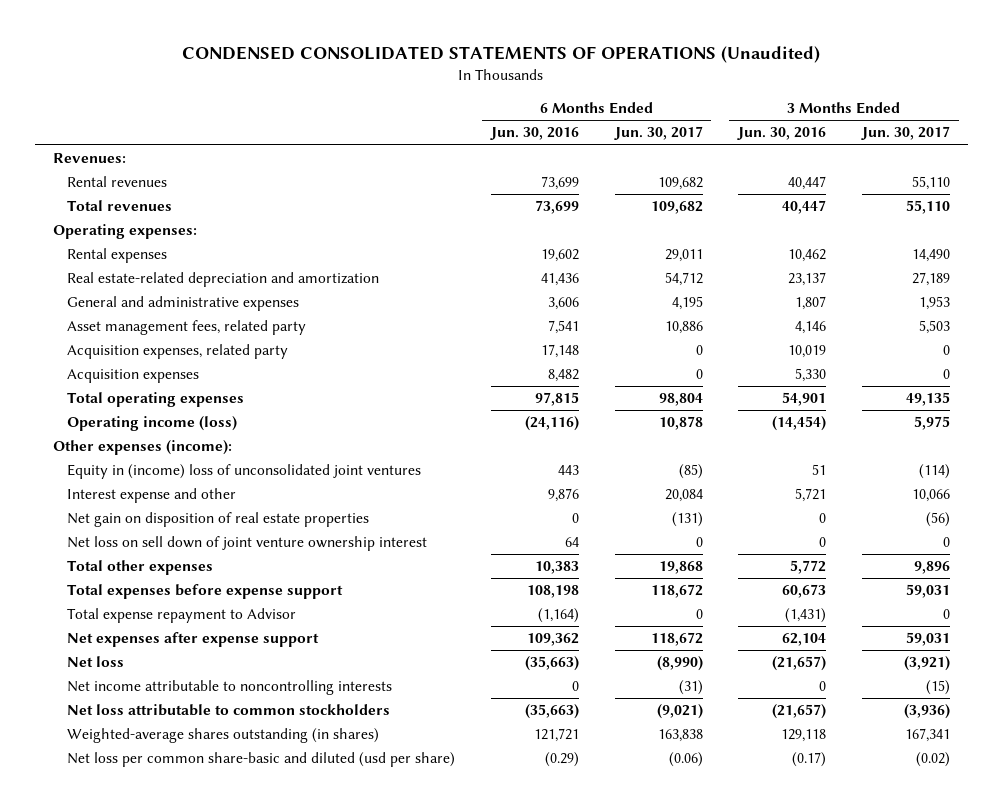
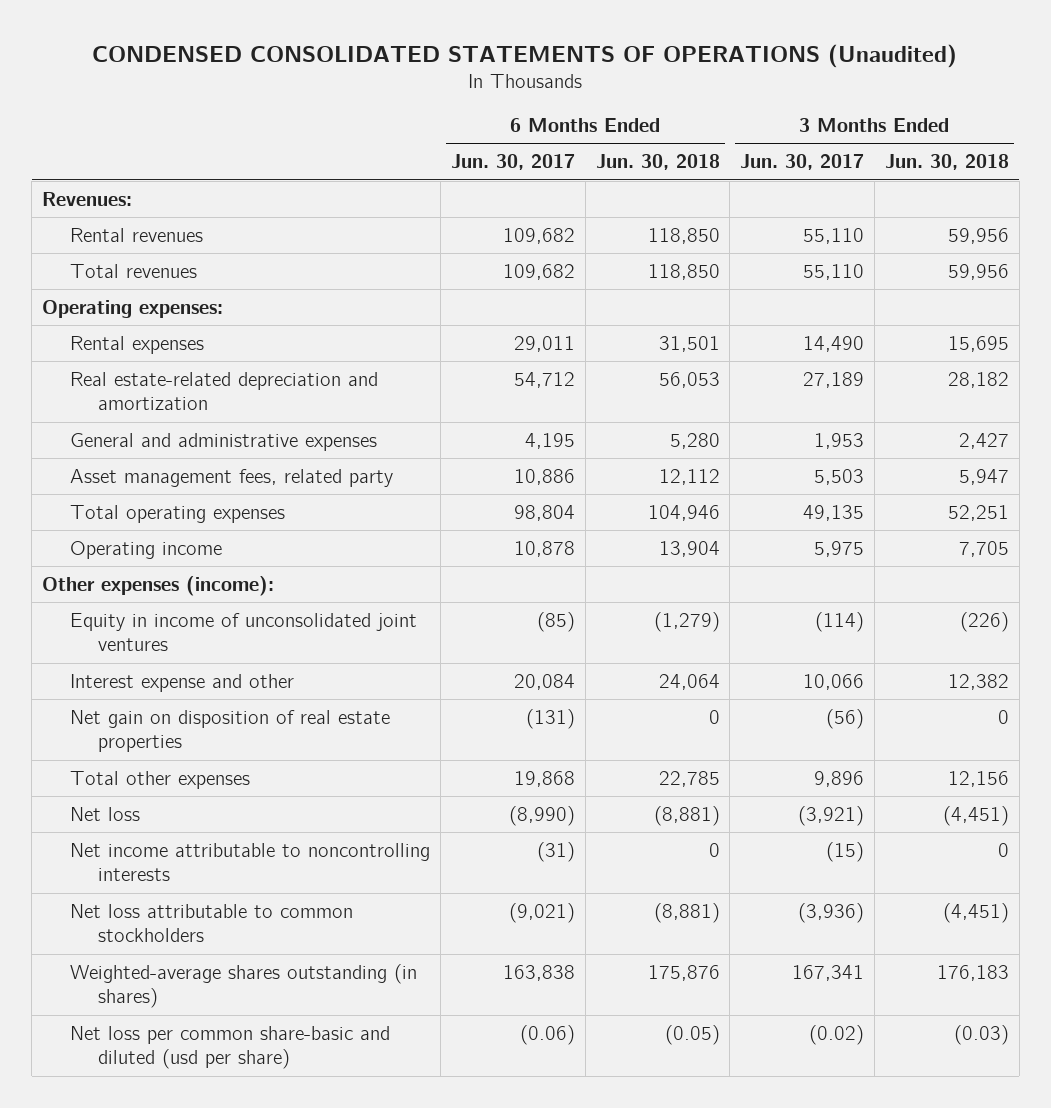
- | 6 Months Ended Jun. 30, 2016 | 6 Months Ended Jun. 30, 2017 | 3 Months Ended Jun. 30, 2016 | 3 Months Ended Jun. 30, 2017
+ | 6 Months Ended Jun. 30, 2017 | 6 Months Ended Jun. 30, 2018 | 3 Months Ended Jun. 30, 2017 | 3 Months Ended Jun. 30, 2018
- Acquisition expenses, related party | 17,148 | 0 | 10,019 | 0
- Acquisition expenses | 8,482 | 0 | 5,330 | 0
- Operating income (loss) | (24,116) | 10,878 | (14,454) | 5,975
+ Operating income | 10,878 | 13,904 | 5,975 | 7,705
- Equity in (income) loss of unconsolidated joint ventures | 443 | (85) | 51 | (114)
+ Equity in income of unconsolidated joint ventures | (85) | (1,279) | (114) | (226)
- Net loss on sell down of joint venture ownership interest | 64 | 0 | 0 | 0
- Total expenses before expense support | 108,198 | 118,672 | 60,673 | 59,031
- Total expense repayment to Advisor | (1,164) | 0 | (1,431) | 0
- Net expenses after expense support | 109,362 | 118,672 | 62,104 | 59,031

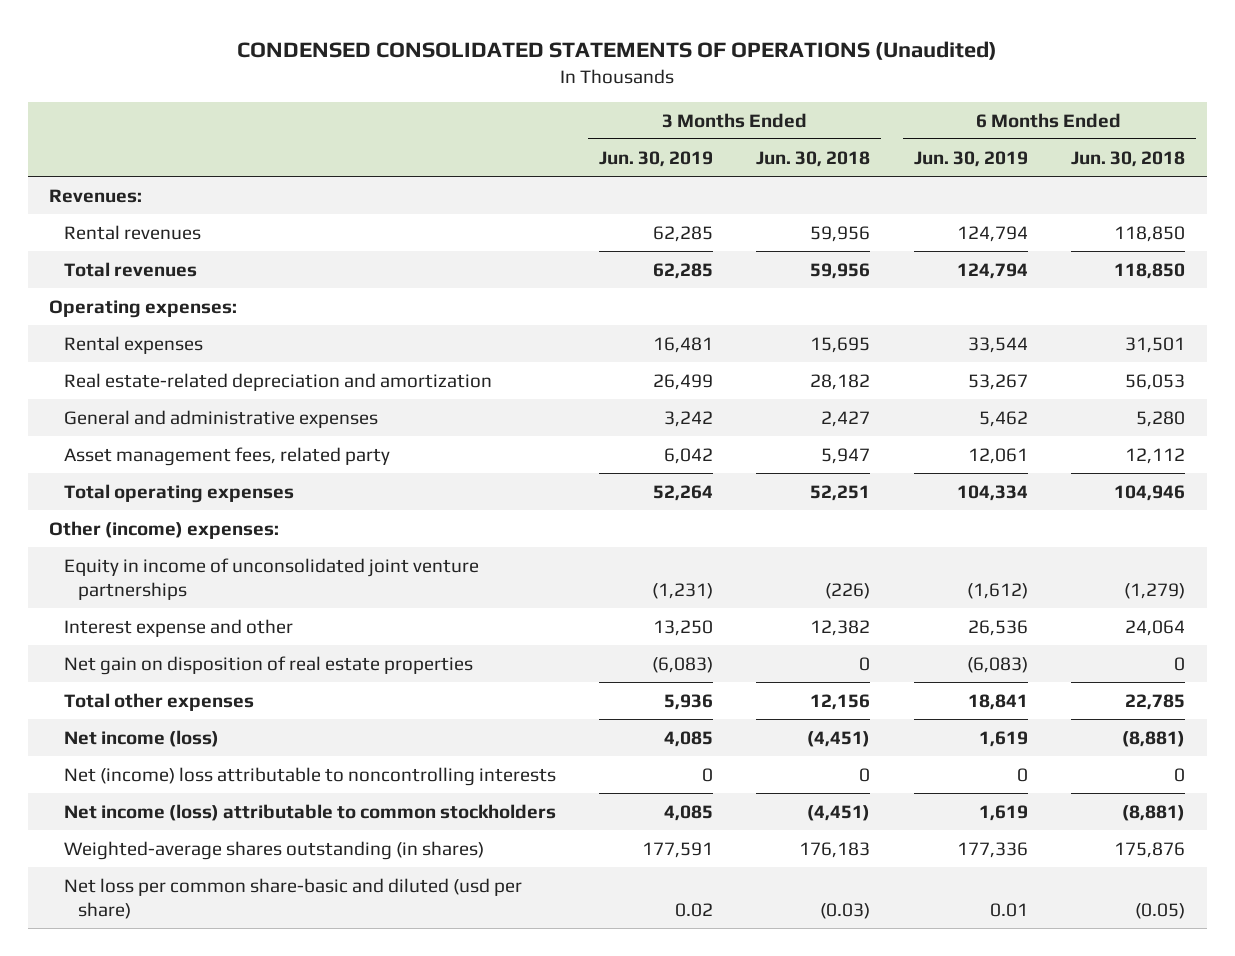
- | 6 Months Ended Jun. 30, 2017 | 6 Months Ended Jun. 30, 2018 | 3 Months Ended Jun. 30, 2017 | 3 Months Ended Jun. 30, 2018
+ | 3 Months Ended Jun. 30, 2019 | 3 Months Ended Jun. 30, 2018 | 6 Months Ended Jun. 30, 2019 | 6 Months Ended Jun. 30, 2018
- Operating income | 10,878 | 13,904 | 5,975 | 7,705
- Other expenses (income):
- Equity in income of unconsolidated joint ventures | (85) | (1,279) | (114) | (226)
+ Other (income) expenses:
+ Equity in income of unconsolidated joint venture partnerships | (1,231) | (226) | (1,612) | (1,279)
- Net loss | (8,990) | (8,881) | (3,921) | (4,451)
- Net income attributable to noncontrolling interests | (31) | 0 | (15) | 0
- Net loss attributable to common stockholders | (9,021) | (8,881) | (3,936) | (4,451)
+ Net income (loss) | 4,085 | (4,451) | 1,619 | (8,881)
+ Net (income) loss attributable to noncontrolling interests | 0 | 0 | 0 | 0
+ Net income (loss) attributable to common stockholders | 4,085 | (4,451) | 1,619 | (8,881)

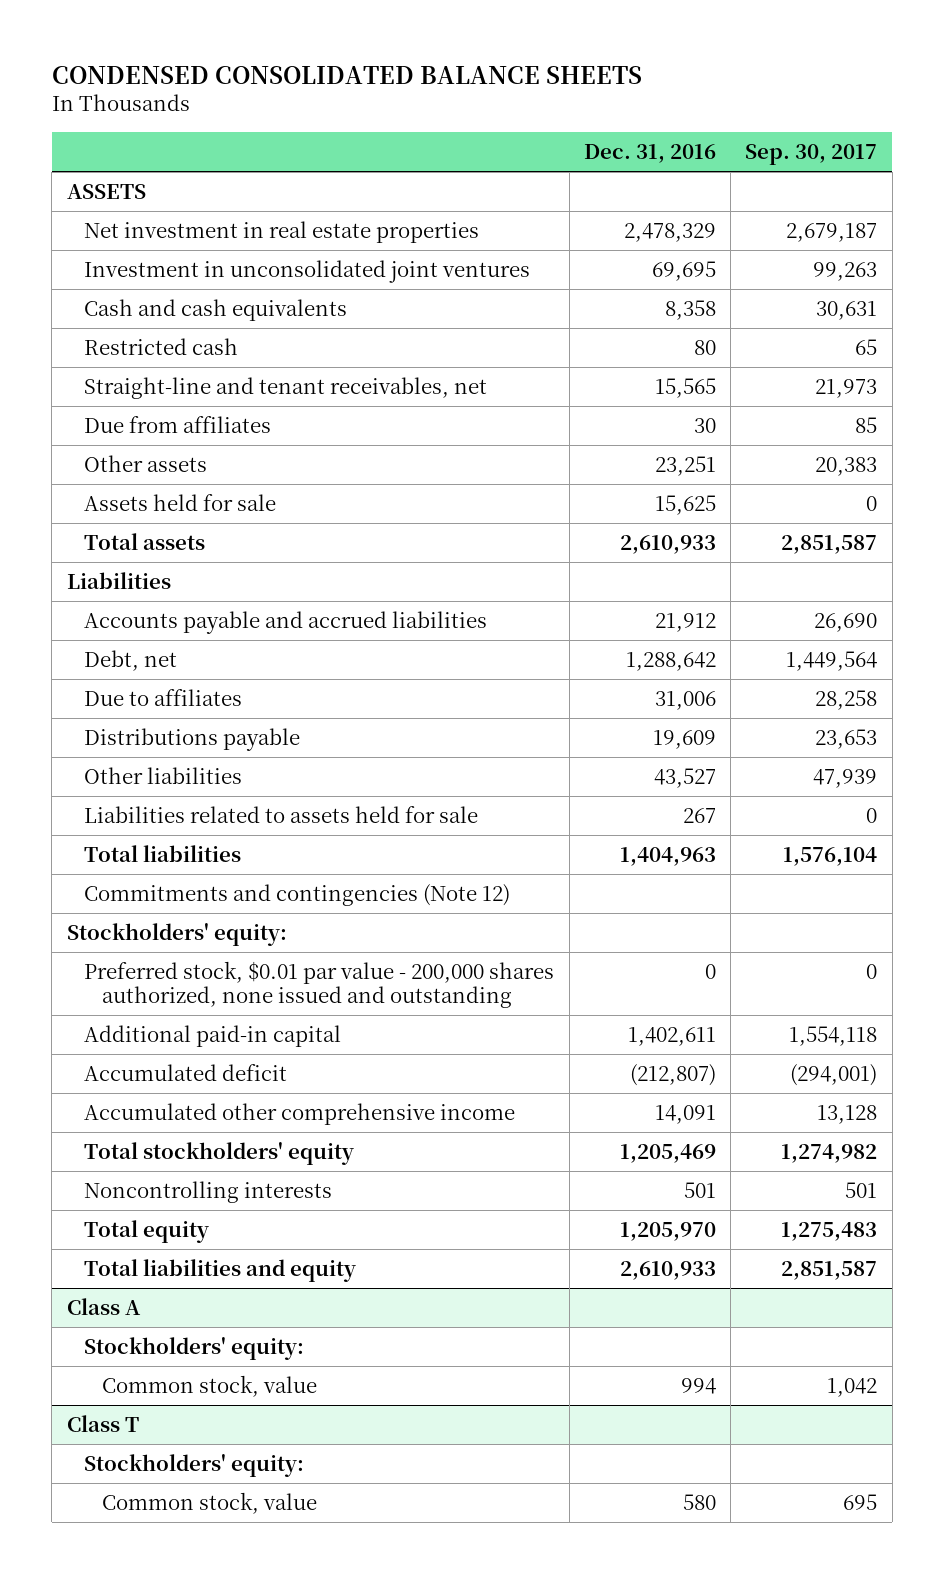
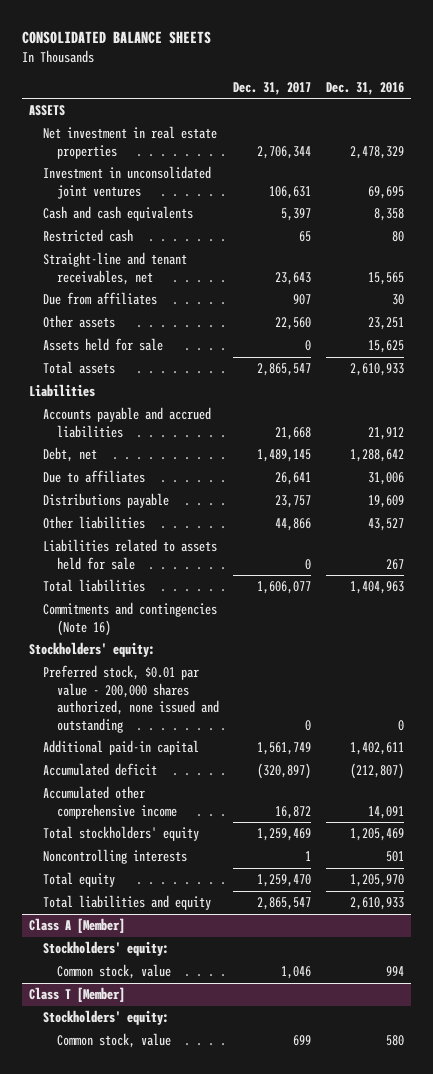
- CONDENSED CONSOLIDATED BALANCE SHEETS
+ CONSOLIDATED BALANCE SHEETS
- | Dec. 31, 2016 | Sep. 30, 2017
+ | Dec. 31, 2017 | Dec. 31, 2016
- Commitments and contingencies (Note 12)
+ Commitments and contingencies (Note 16)
- Class A
+ Class A [Member]
- Class T
+ Class T [Member]

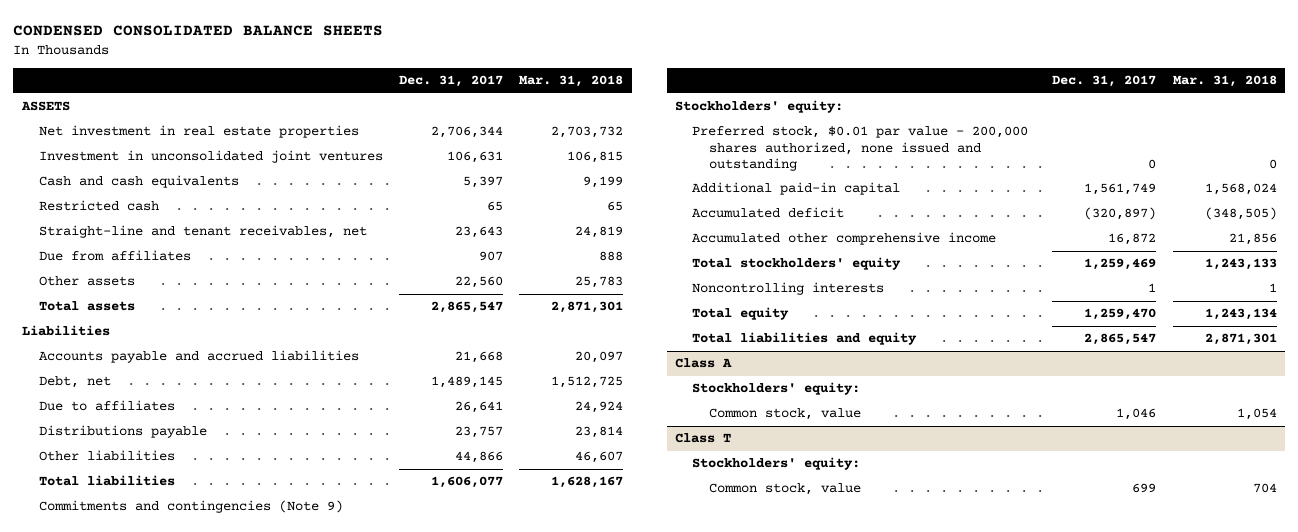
- CONSOLIDATED BALANCE SHEETS
+ CONDENSED CONSOLIDATED BALANCE SHEETS
- | Dec. 31, 2017 | Dec. 31, 2016
+ | Dec. 31, 2017 | Mar. 31, 2018
- Assets held for sale | 0 | 15,625
- Liabilities related to assets held for sale | 0 | 267
- Commitments and contingencies (Note 16)
+ Commitments and contingencies (Note 9)
- Class A [Member]
+ Class A
- Class T [Member]
+ Class T

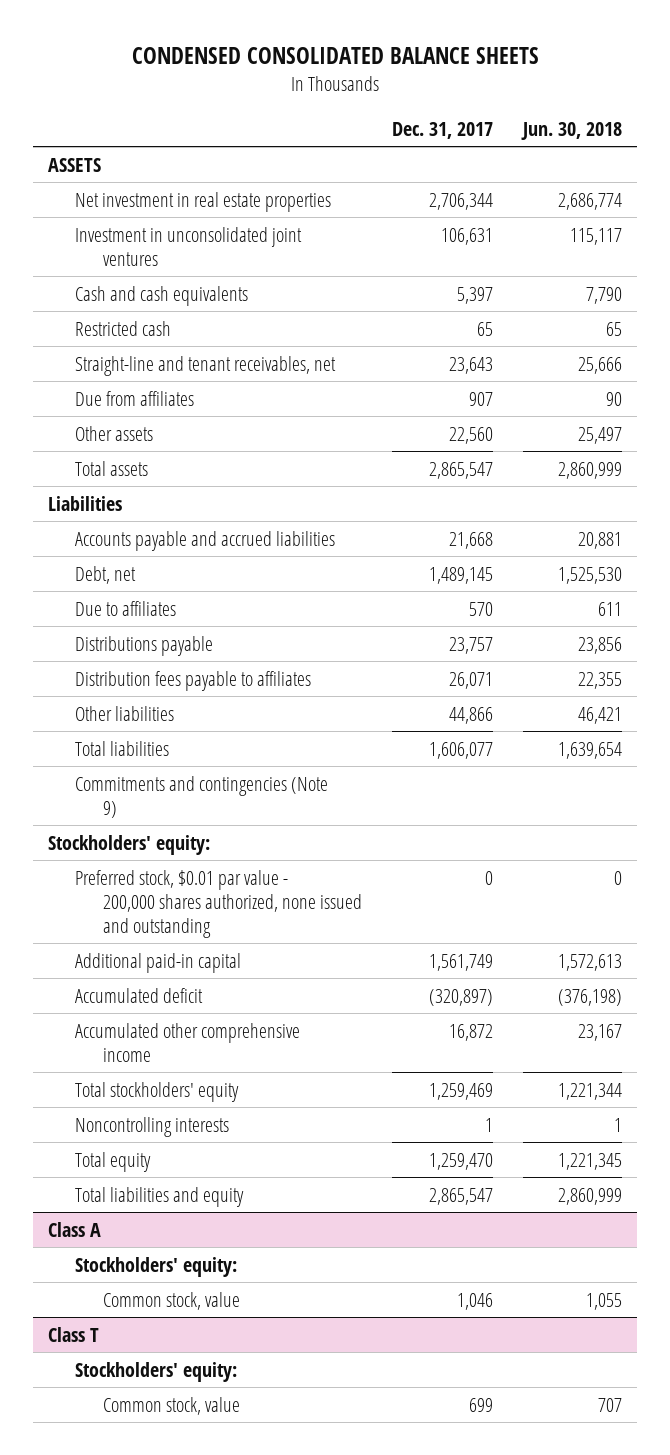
- | Dec. 31, 2017 | Mar. 31, 2018
+ | Dec. 31, 2017 | Jun. 30, 2018
- Due to affiliates | 26,641 | 24,924
+ Due to affiliates | 570 | 611
+ Distribution fees payable to affiliates | 26,071 | 22,355

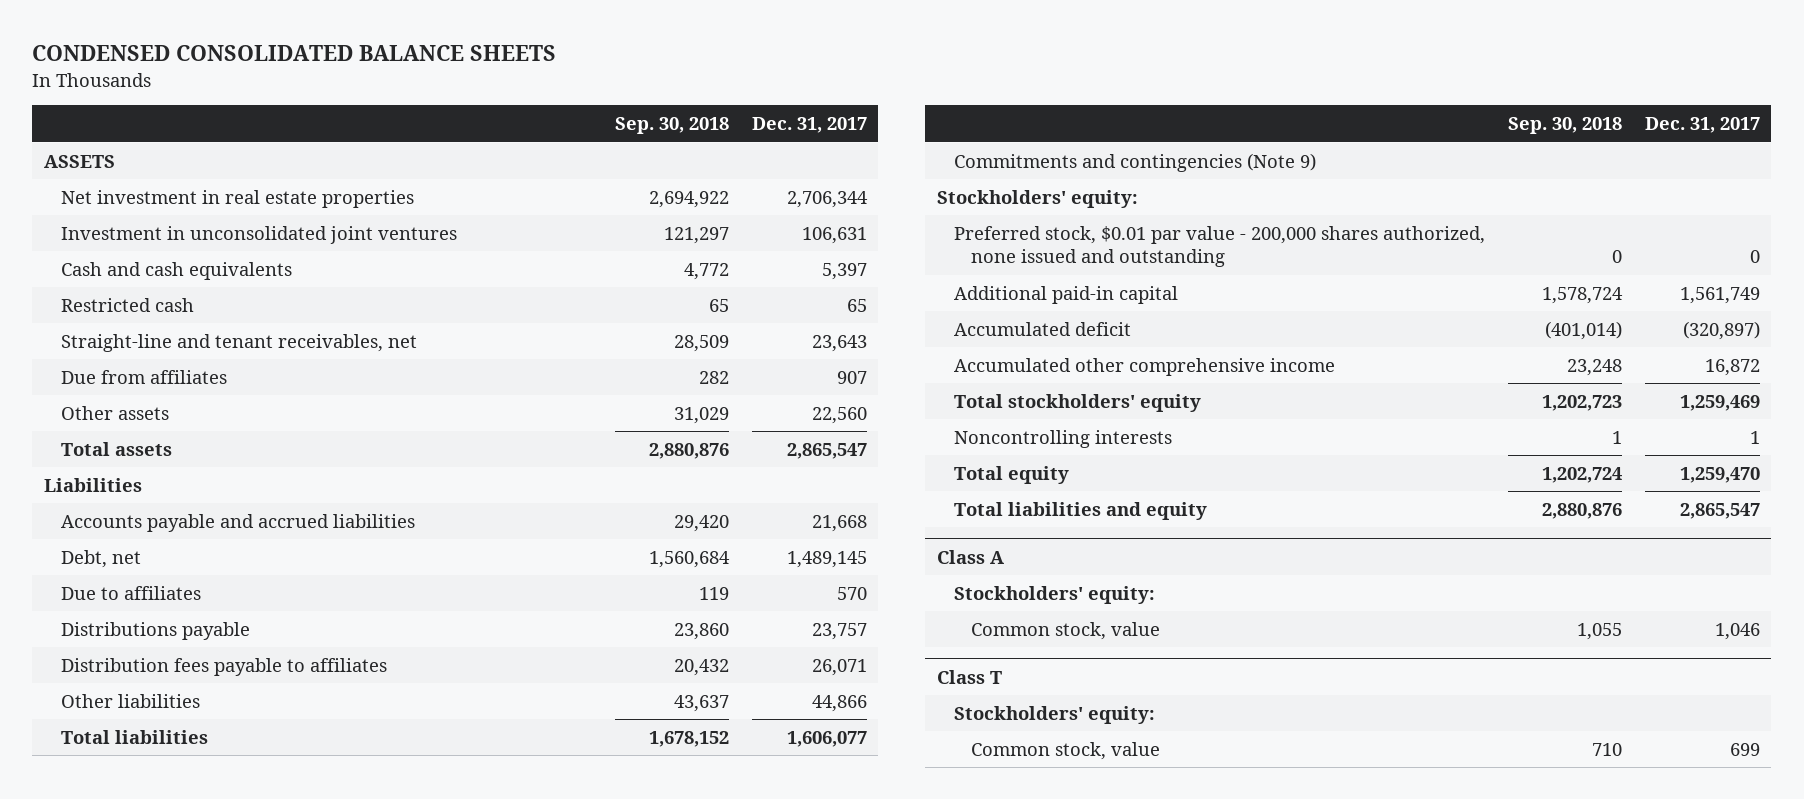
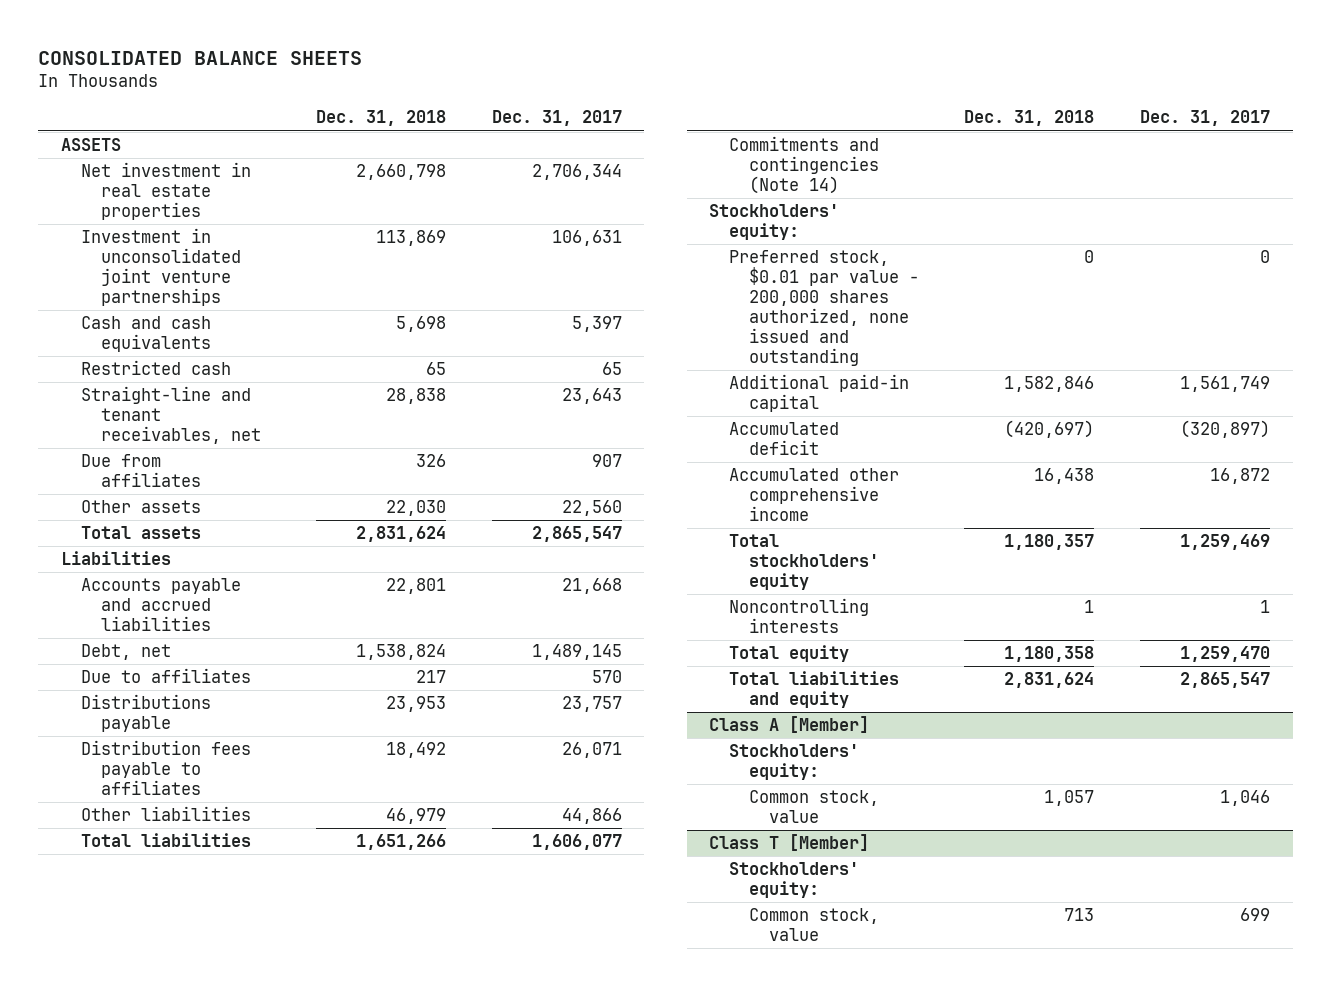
- CONDENSED CONSOLIDATED BALANCE SHEETS
+ CONSOLIDATED BALANCE SHEETS
- | Sep. 30, 2018 | Dec. 31, 2017
+ | Dec. 31, 2018 | Dec. 31, 2017
- Investment in unconsolidated joint ventures | 121,297 | 106,631
+ Investment in unconsolidated joint venture partnerships | 113,869 | 106,631
- Commitments and contingencies (Note 9)
+ Commitments and contingencies (Note 14)
- Class A
+ Class A [Member]
- Class T
+ Class T [Member]

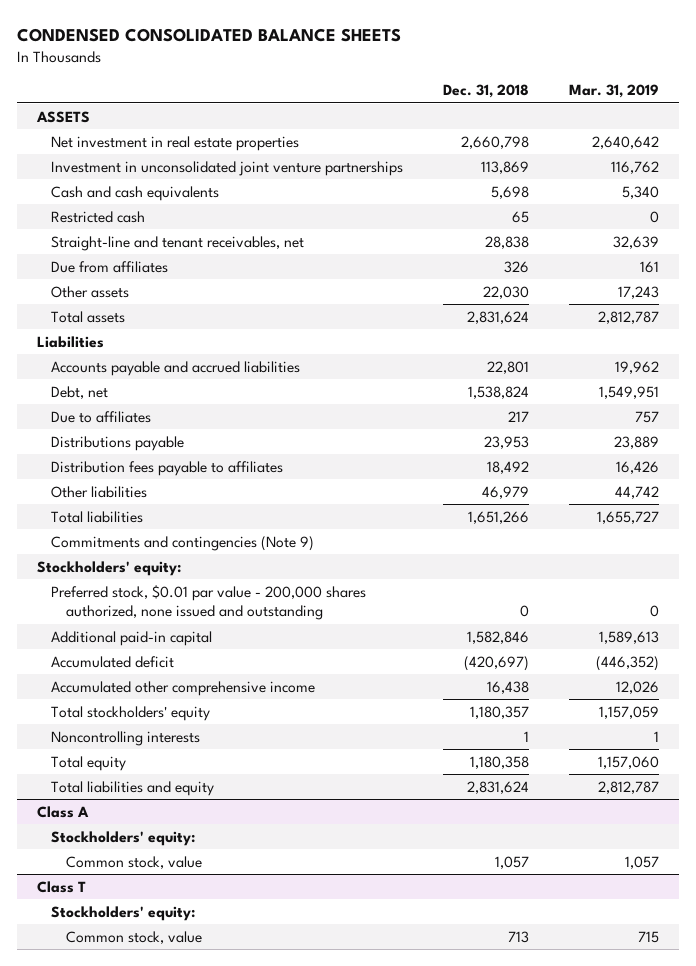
- CONSOLIDATED BALANCE SHEETS
+ CONDENSED CONSOLIDATED BALANCE SHEETS
- | Dec. 31, 2018 | Dec. 31, 2017
+ | Dec. 31, 2018 | Mar. 31, 2019
- Commitments and contingencies (Note 14)
+ Commitments and contingencies (Note 9)
- Class A [Member]
+ Class A
- Class T [Member]
+ Class T

